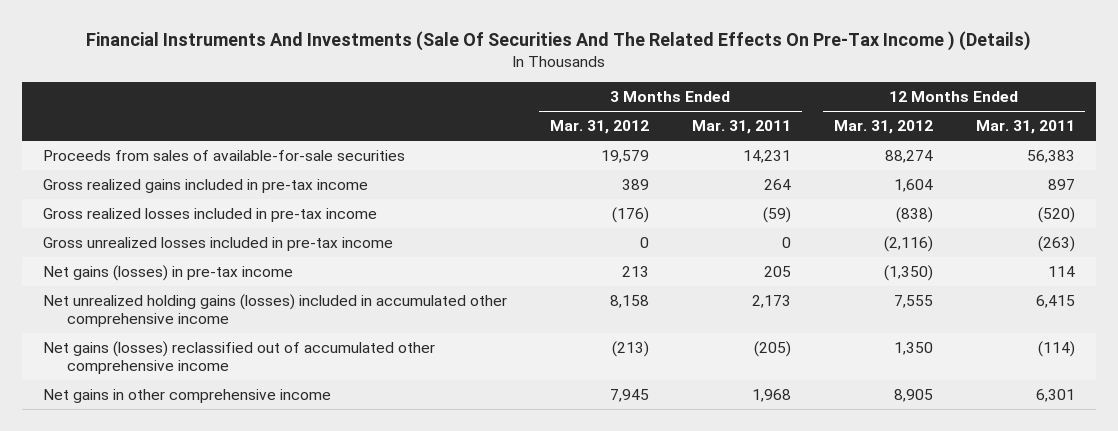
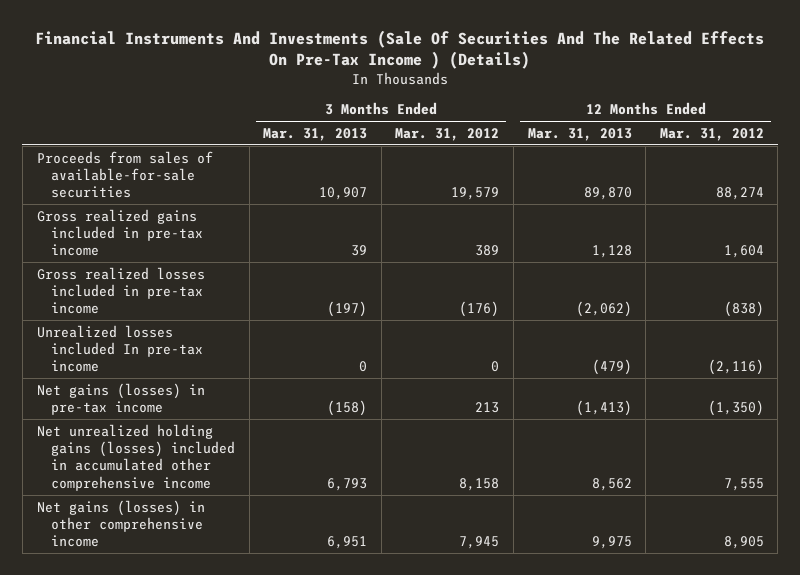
- | 3 Months Ended Mar. 31, 2012 | 3 Months Ended Mar. 31, 2011 | 12 Months Ended Mar. 31, 2012 | 12 Months Ended Mar. 31, 2011
+ | 3 Months Ended Mar. 31, 2013 | 3 Months Ended Mar. 31, 2012 | 12 Months Ended Mar. 31, 2013 | 12 Months Ended Mar. 31, 2012
- Gross unrealized losses included in pre-tax income | 0 | 0 | (2,116) | (263)
+ Unrealized losses included In pre-tax income | 0 | 0 | (479) | (2,116)
- Net gains (losses) reclassified out of accumulated other comprehensive income | (213) | (205) | 1,350 | (114)
- Net gains in other comprehensive income | 7,945 | 1,968 | 8,905 | 6,301
+ Net gains (losses) in other comprehensive income | 6,951 | 7,945 | 9,975 | 8,905

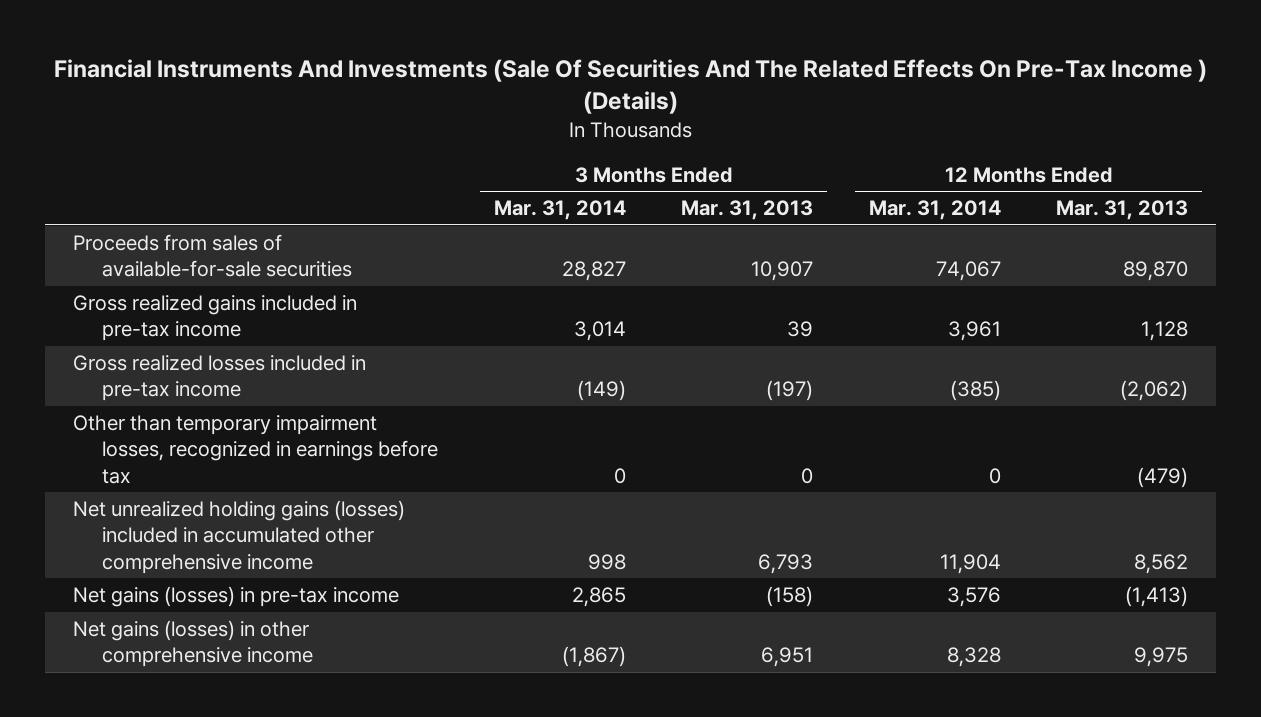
- | 3 Months Ended Mar. 31, 2013 | 3 Months Ended Mar. 31, 2012 | 12 Months Ended Mar. 31, 2013 | 12 Months Ended Mar. 31, 2012
+ | 3 Months Ended Mar. 31, 2014 | 3 Months Ended Mar. 31, 2013 | 12 Months Ended Mar. 31, 2014 | 12 Months Ended Mar. 31, 2013
- Unrealized losses included In pre-tax income | 0 | 0 | (479) | (2,116)
+ Other than temporary impairment losses, recognized in earnings before tax | 0 | 0 | 0 | (479)
moved down: Net gains (losses) in pre-tax income | 2,865 | (158) | 3,576 | (1,413)

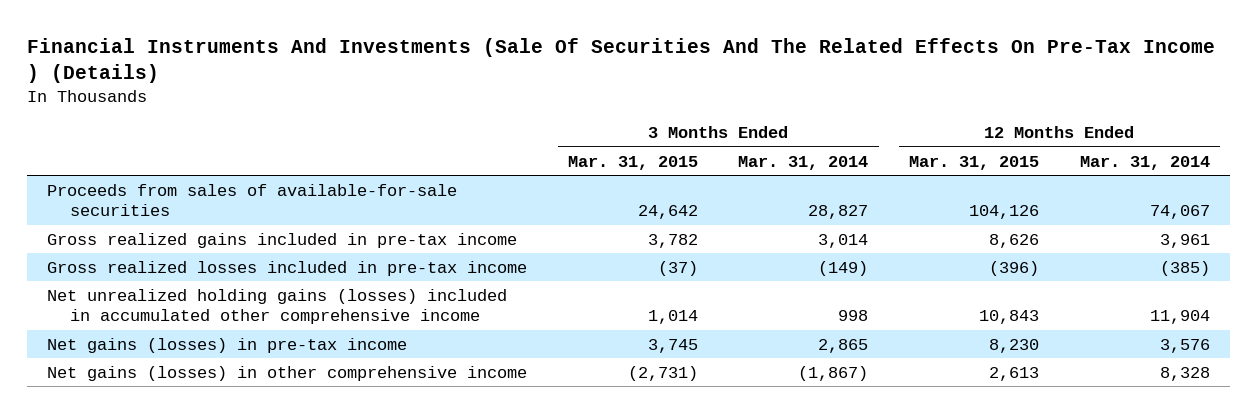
- | 3 Months Ended Mar. 31, 2014 | 3 Months Ended Mar. 31, 2013 | 12 Months Ended Mar. 31, 2014 | 12 Months Ended Mar. 31, 2013
+ | 3 Months Ended Mar. 31, 2015 | 3 Months Ended Mar. 31, 2014 | 12 Months Ended Mar. 31, 2015 | 12 Months Ended Mar. 31, 2014
- Other than temporary impairment losses, recognized in earnings before tax | 0 | 0 | 0 | (479)

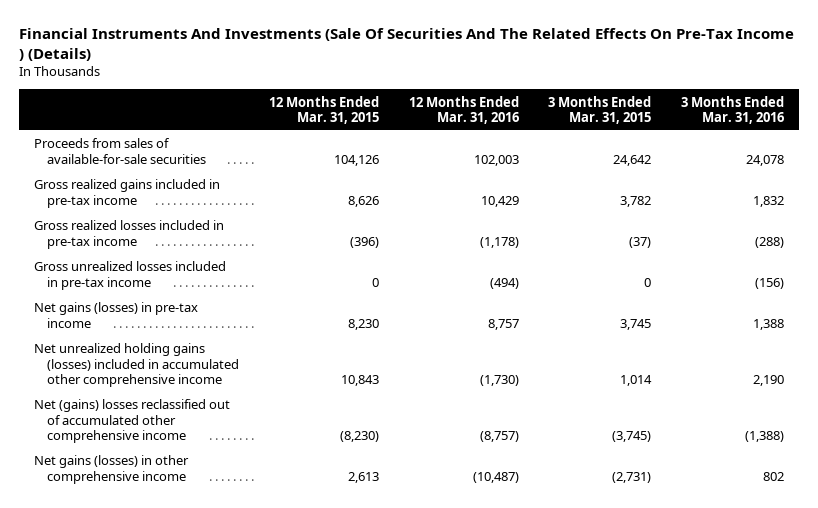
- | 3 Months Ended Mar. 31, 2015 | 3 Months Ended Mar. 31, 2014 | 12 Months Ended Mar. 31, 2015 | 12 Months Ended Mar. 31, 2014
+ | 12 Months Ended Mar. 31, 2015 | 12 Months Ended Mar. 31, 2016 | 3 Months Ended Mar. 31, 2015 | 3 Months Ended Mar. 31, 2016
+ Gross unrealized losses included in pre-tax income | 0 | (494) | 0 | (156)
moved down: Net unrealized holding gains (losses) included in accumulated other comprehensive income | 10,843 | (1,730) | 1,014 | 2,190
+ Net (gains) losses reclassified out of accumulated other comprehensive income | (8,230) | (8,757) | (3,745) | (1,388)

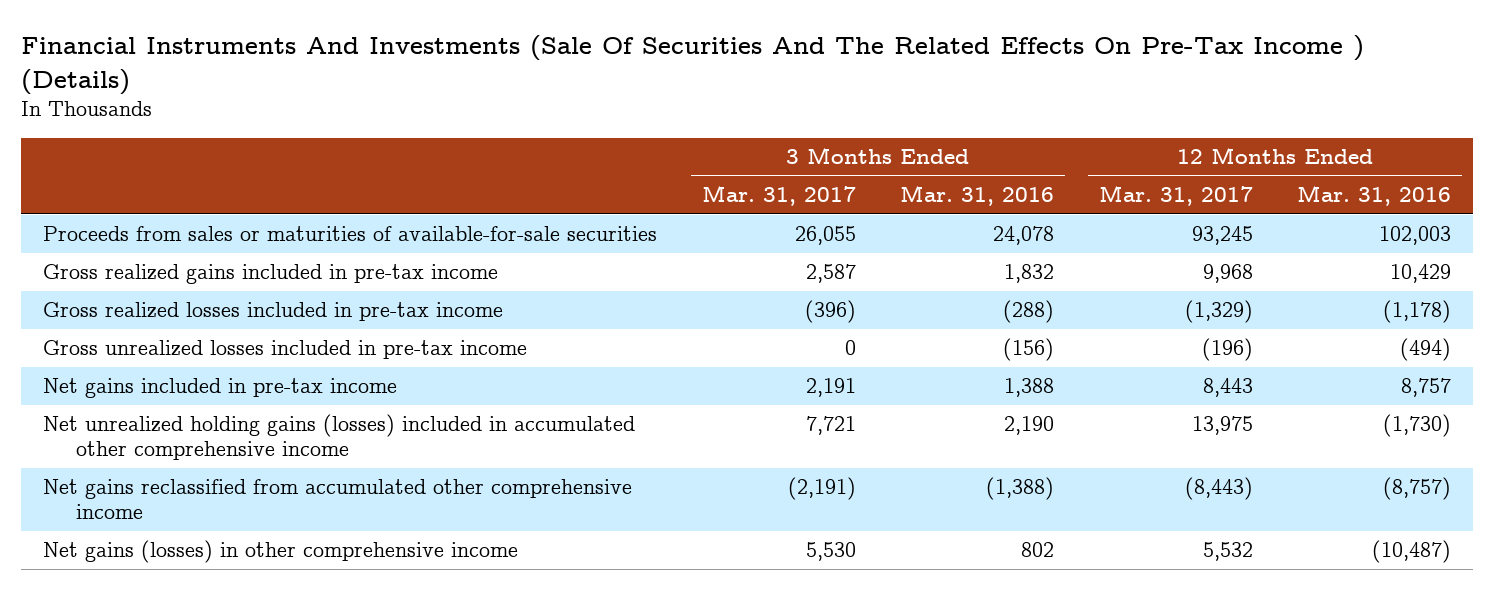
- | 12 Months Ended Mar. 31, 2015 | 12 Months Ended Mar. 31, 2016 | 3 Months Ended Mar. 31, 2015 | 3 Months Ended Mar. 31, 2016
+ | 3 Months Ended Mar. 31, 2017 | 3 Months Ended Mar. 31, 2016 | 12 Months Ended Mar. 31, 2017 | 12 Months Ended Mar. 31, 2016
- Proceeds from sales of available-for-sale securities | 104,126 | 102,003 | 24,642 | 24,078
+ Proceeds from sales or maturities of available-for-sale securities | 26,055 | 24,078 | 93,245 | 102,003
- Net gains (losses) in pre-tax income | 8,230 | 8,757 | 3,745 | 1,388
+ Net gains included in pre-tax income | 2,191 | 1,388 | 8,443 | 8,757
- Net (gains) losses reclassified out of accumulated other comprehensive income | (8,230) | (8,757) | (3,745) | (1,388)
+ Net gains reclassified from accumulated other comprehensive income | (2,191) | (1,388) | (8,443) | (8,757)

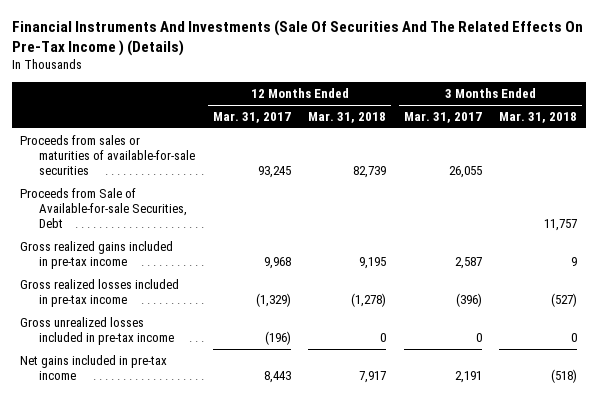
- | 3 Months Ended Mar. 31, 2017 | 3 Months Ended Mar. 31, 2016 | 12 Months Ended Mar. 31, 2017 | 12 Months Ended Mar. 31, 2016
+ | 12 Months Ended Mar. 31, 2017 | 12 Months Ended Mar. 31, 2018 | 3 Months Ended Mar. 31, 2017 | 3 Months Ended Mar. 31, 2018
+ Proceeds from Sale of Available-for-sale Securities, Debt | | | | 11,757
- Net unrealized holding gains (losses) included in accumulated other comprehensive income | 7,721 | 2,190 | 13,975 | (1,730)
- Net gains reclassified from accumulated other comprehensive income | (2,191) | (1,388) | (8,443) | (8,757)
- Net gains (losses) in other comprehensive income | 5,530 | 802 | 5,532 | (10,487)

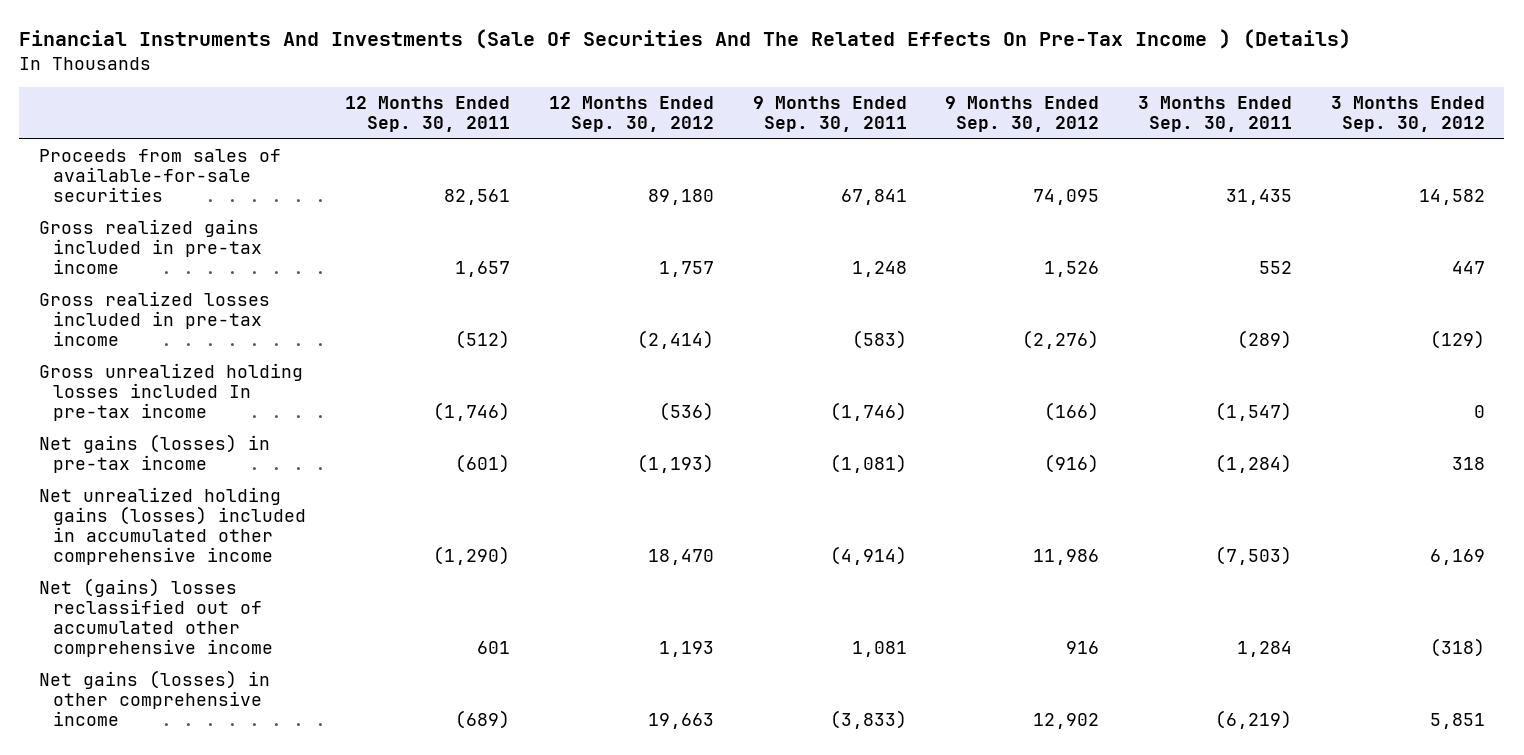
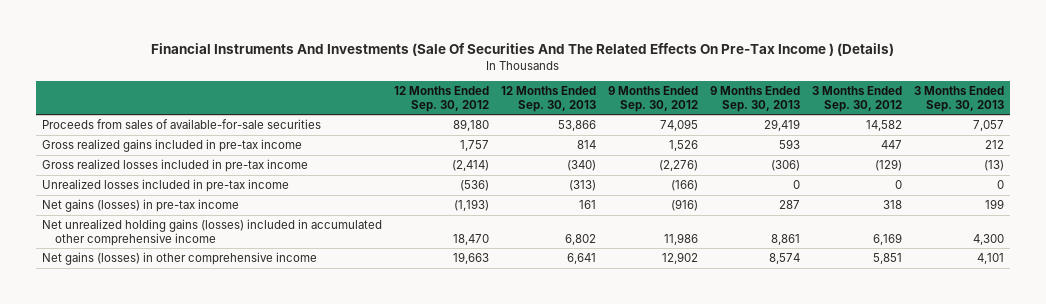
- | 12 Months Ended Sep. 30, 2011 | 12 Months Ended Sep. 30, 2012 | 9 Months Ended Sep. 30, 2011 | 9 Months Ended Sep. 30, 2012 | 3 Months Ended Sep. 30, 2011 | 3 Months Ended Sep. 30, 2012
+ | 12 Months Ended Sep. 30, 2012 | 12 Months Ended Sep. 30, 2013 | 9 Months Ended Sep. 30, 2012 | 9 Months Ended Sep. 30, 2013 | 3 Months Ended Sep. 30, 2012 | 3 Months Ended Sep. 30, 2013
- Gross unrealized holding losses included In pre-tax income | (1,746) | (536) | (1,746) | (166) | (1,547) | 0
+ Unrealized losses included in pre-tax income | (536) | (313) | (166) | 0 | 0 | 0
- Net (gains) losses reclassified out of accumulated other comprehensive income | 601 | 1,193 | 1,081 | 916 | 1,284 | (318)

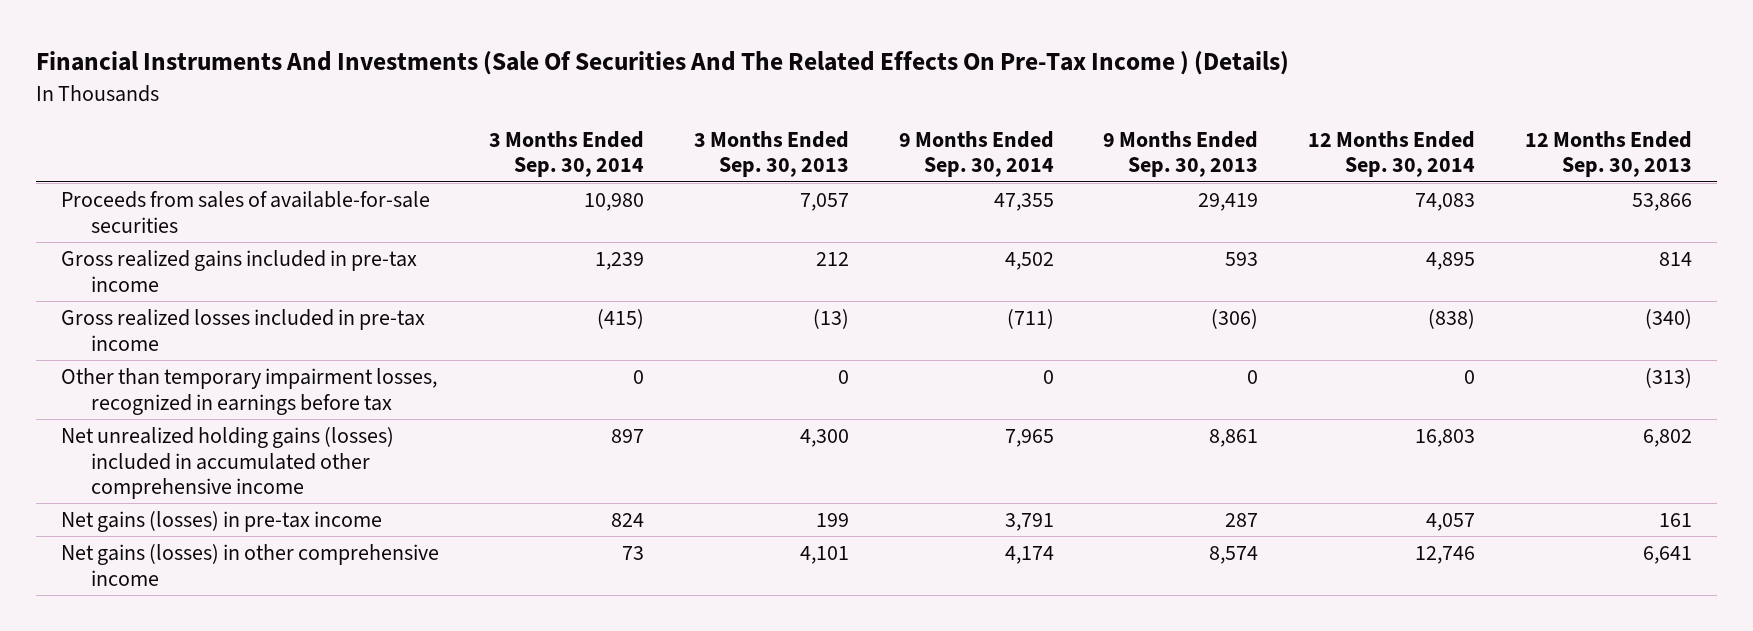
- | 12 Months Ended Sep. 30, 2012 | 12 Months Ended Sep. 30, 2013 | 9 Months Ended Sep. 30, 2012 | 9 Months Ended Sep. 30, 2013 | 3 Months Ended Sep. 30, 2012 | 3 Months Ended Sep. 30, 2013
+ | 3 Months Ended Sep. 30, 2014 | 3 Months Ended Sep. 30, 2013 | 9 Months Ended Sep. 30, 2014 | 9 Months Ended Sep. 30, 2013 | 12 Months Ended Sep. 30, 2014 | 12 Months Ended Sep. 30, 2013
- Unrealized losses included in pre-tax income | (536) | (313) | (166) | 0 | 0 | 0
+ Other than temporary impairment losses, recognized in earnings before tax | 0 | 0 | 0 | 0 | 0 | (313)
moved down: Net gains (losses) in pre-tax income | 824 | 199 | 3,791 | 287 | 4,057 | 161

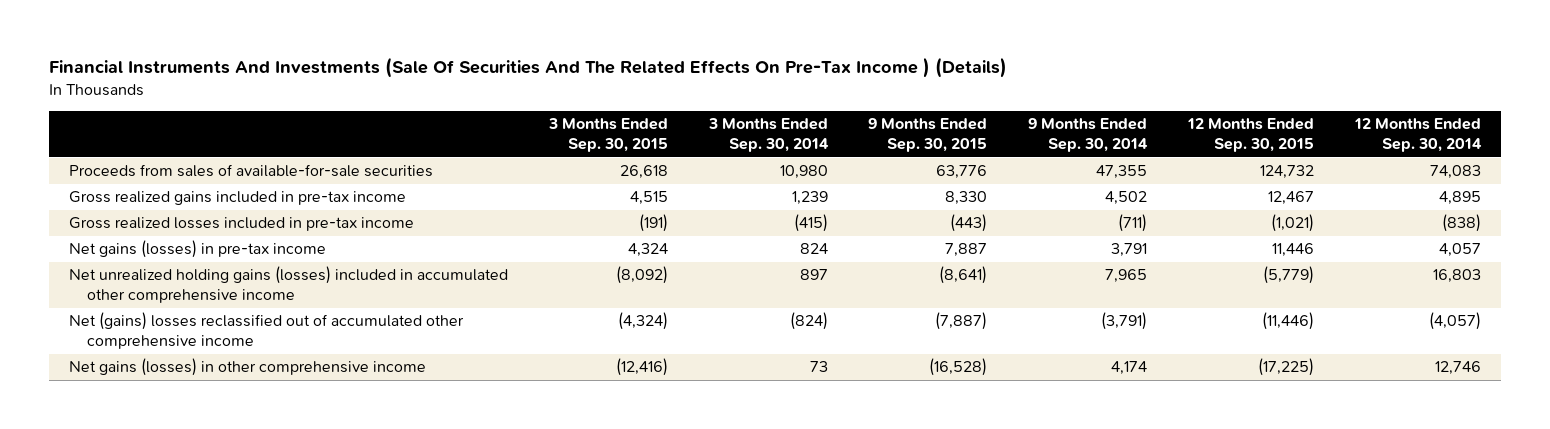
- | 3 Months Ended Sep. 30, 2014 | 3 Months Ended Sep. 30, 2013 | 9 Months Ended Sep. 30, 2014 | 9 Months Ended Sep. 30, 2013 | 12 Months Ended Sep. 30, 2014 | 12 Months Ended Sep. 30, 2013
+ | 3 Months Ended Sep. 30, 2015 | 3 Months Ended Sep. 30, 2014 | 9 Months Ended Sep. 30, 2015 | 9 Months Ended Sep. 30, 2014 | 12 Months Ended Sep. 30, 2015 | 12 Months Ended Sep. 30, 2014
- Other than temporary impairment losses, recognized in earnings before tax | 0 | 0 | 0 | 0 | 0 | (313)
moved down: Net unrealized holding gains (losses) included in accumulated other comprehensive income | (8,092) | 897 | (8,641) | 7,965 | (5,779) | 16,803
+ Net (gains) losses reclassified out of accumulated other comprehensive income | (4,324) | (824) | (7,887) | (3,791) | (11,446) | (4,057)

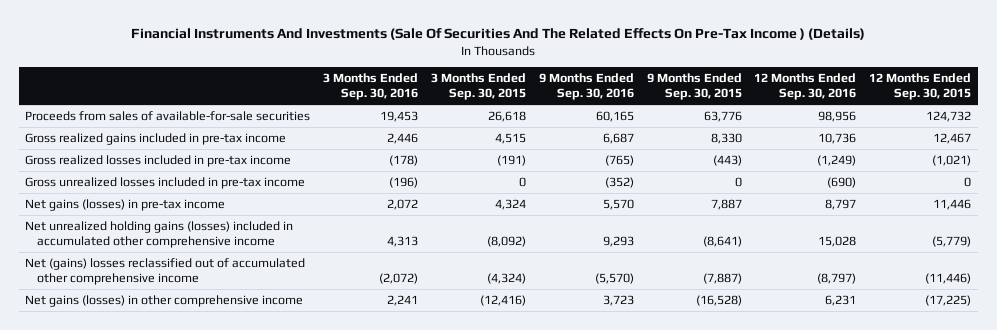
- | 3 Months Ended Sep. 30, 2015 | 3 Months Ended Sep. 30, 2014 | 9 Months Ended Sep. 30, 2015 | 9 Months Ended Sep. 30, 2014 | 12 Months Ended Sep. 30, 2015 | 12 Months Ended Sep. 30, 2014
+ | 3 Months Ended Sep. 30, 2016 | 3 Months Ended Sep. 30, 2015 | 9 Months Ended Sep. 30, 2016 | 9 Months Ended Sep. 30, 2015 | 12 Months Ended Sep. 30, 2016 | 12 Months Ended Sep. 30, 2015
+ Gross unrealized losses included in pre-tax income | (196) | 0 | (352) | 0 | (690) | 0

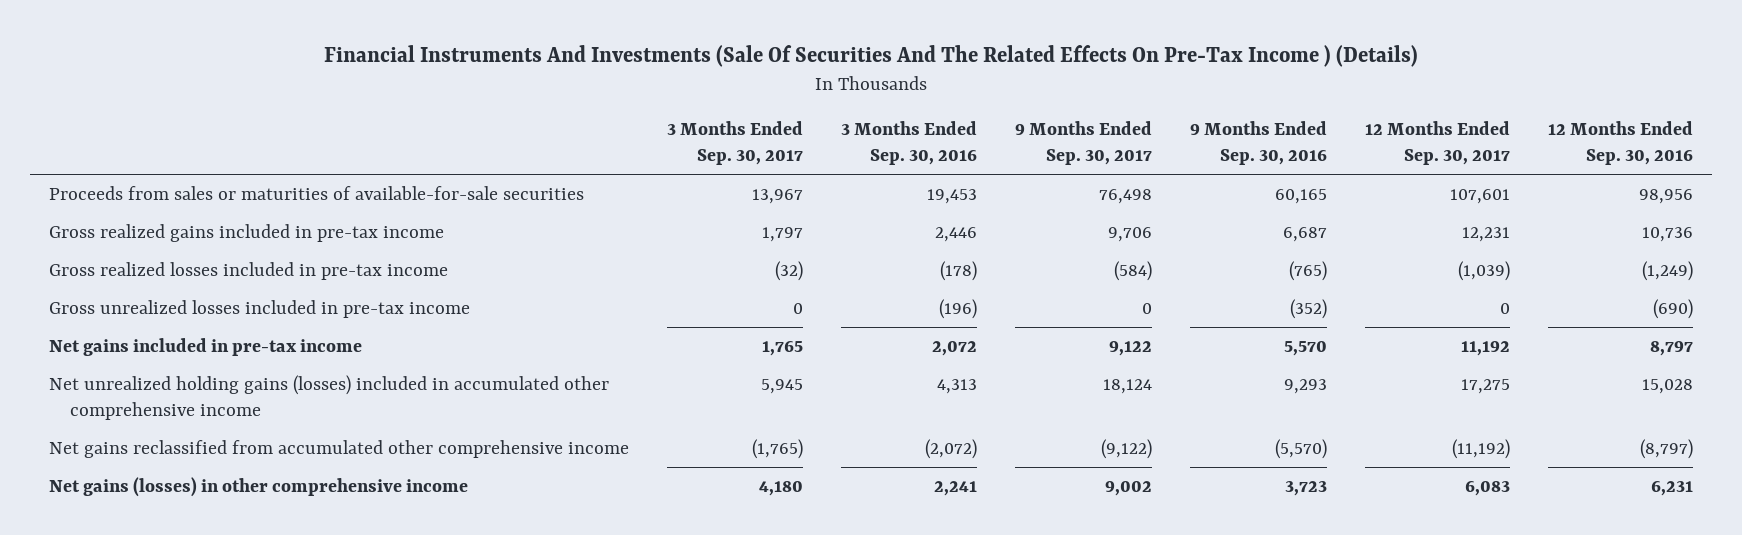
- | 3 Months Ended Sep. 30, 2016 | 3 Months Ended Sep. 30, 2015 | 9 Months Ended Sep. 30, 2016 | 9 Months Ended Sep. 30, 2015 | 12 Months Ended Sep. 30, 2016 | 12 Months Ended Sep. 30, 2015
+ | 3 Months Ended Sep. 30, 2017 | 3 Months Ended Sep. 30, 2016 | 9 Months Ended Sep. 30, 2017 | 9 Months Ended Sep. 30, 2016 | 12 Months Ended Sep. 30, 2017 | 12 Months Ended Sep. 30, 2016
- Proceeds from sales of available-for-sale securities | 19,453 | 26,618 | 60,165 | 63,776 | 98,956 | 124,732
+ Proceeds from sales or maturities of available-for-sale securities | 13,967 | 19,453 | 76,498 | 60,165 | 107,601 | 98,956
- Net gains (losses) in pre-tax income | 2,072 | 4,324 | 5,570 | 7,887 | 8,797 | 11,446
+ Net gains included in pre-tax income | 1,765 | 2,072 | 9,122 | 5,570 | 11,192 | 8,797
- Net (gains) losses reclassified out of accumulated other comprehensive income | (2,072) | (4,324) | (5,570) | (7,887) | (8,797) | (11,446)
+ Net gains reclassified from accumulated other comprehensive income | (1,765) | (2,072) | (9,122) | (5,570) | (11,192) | (8,797)

